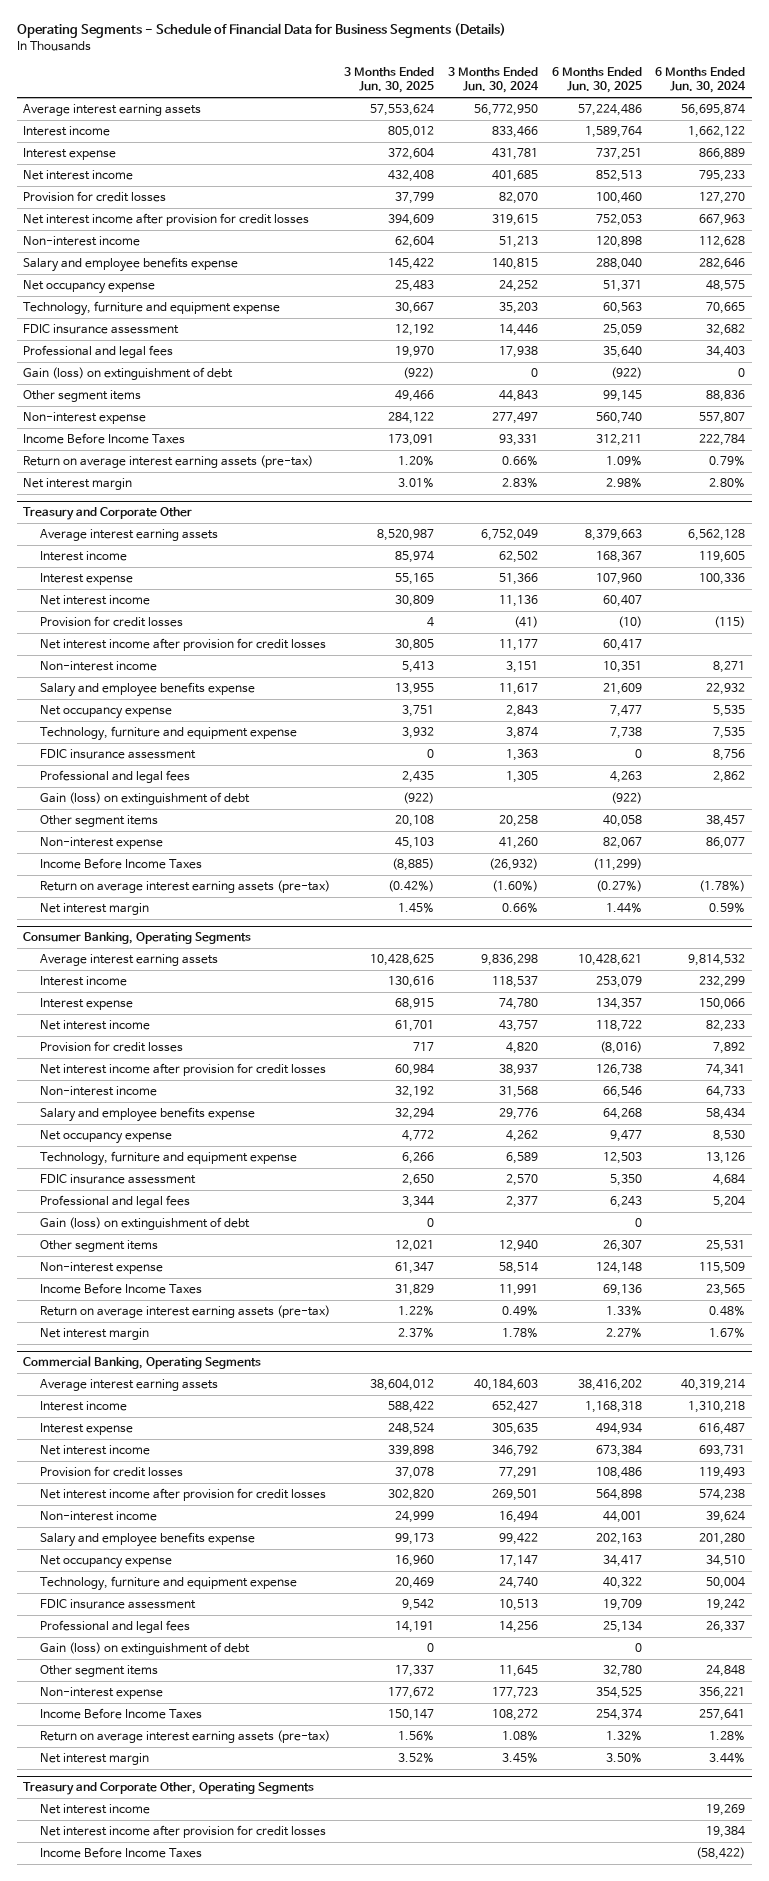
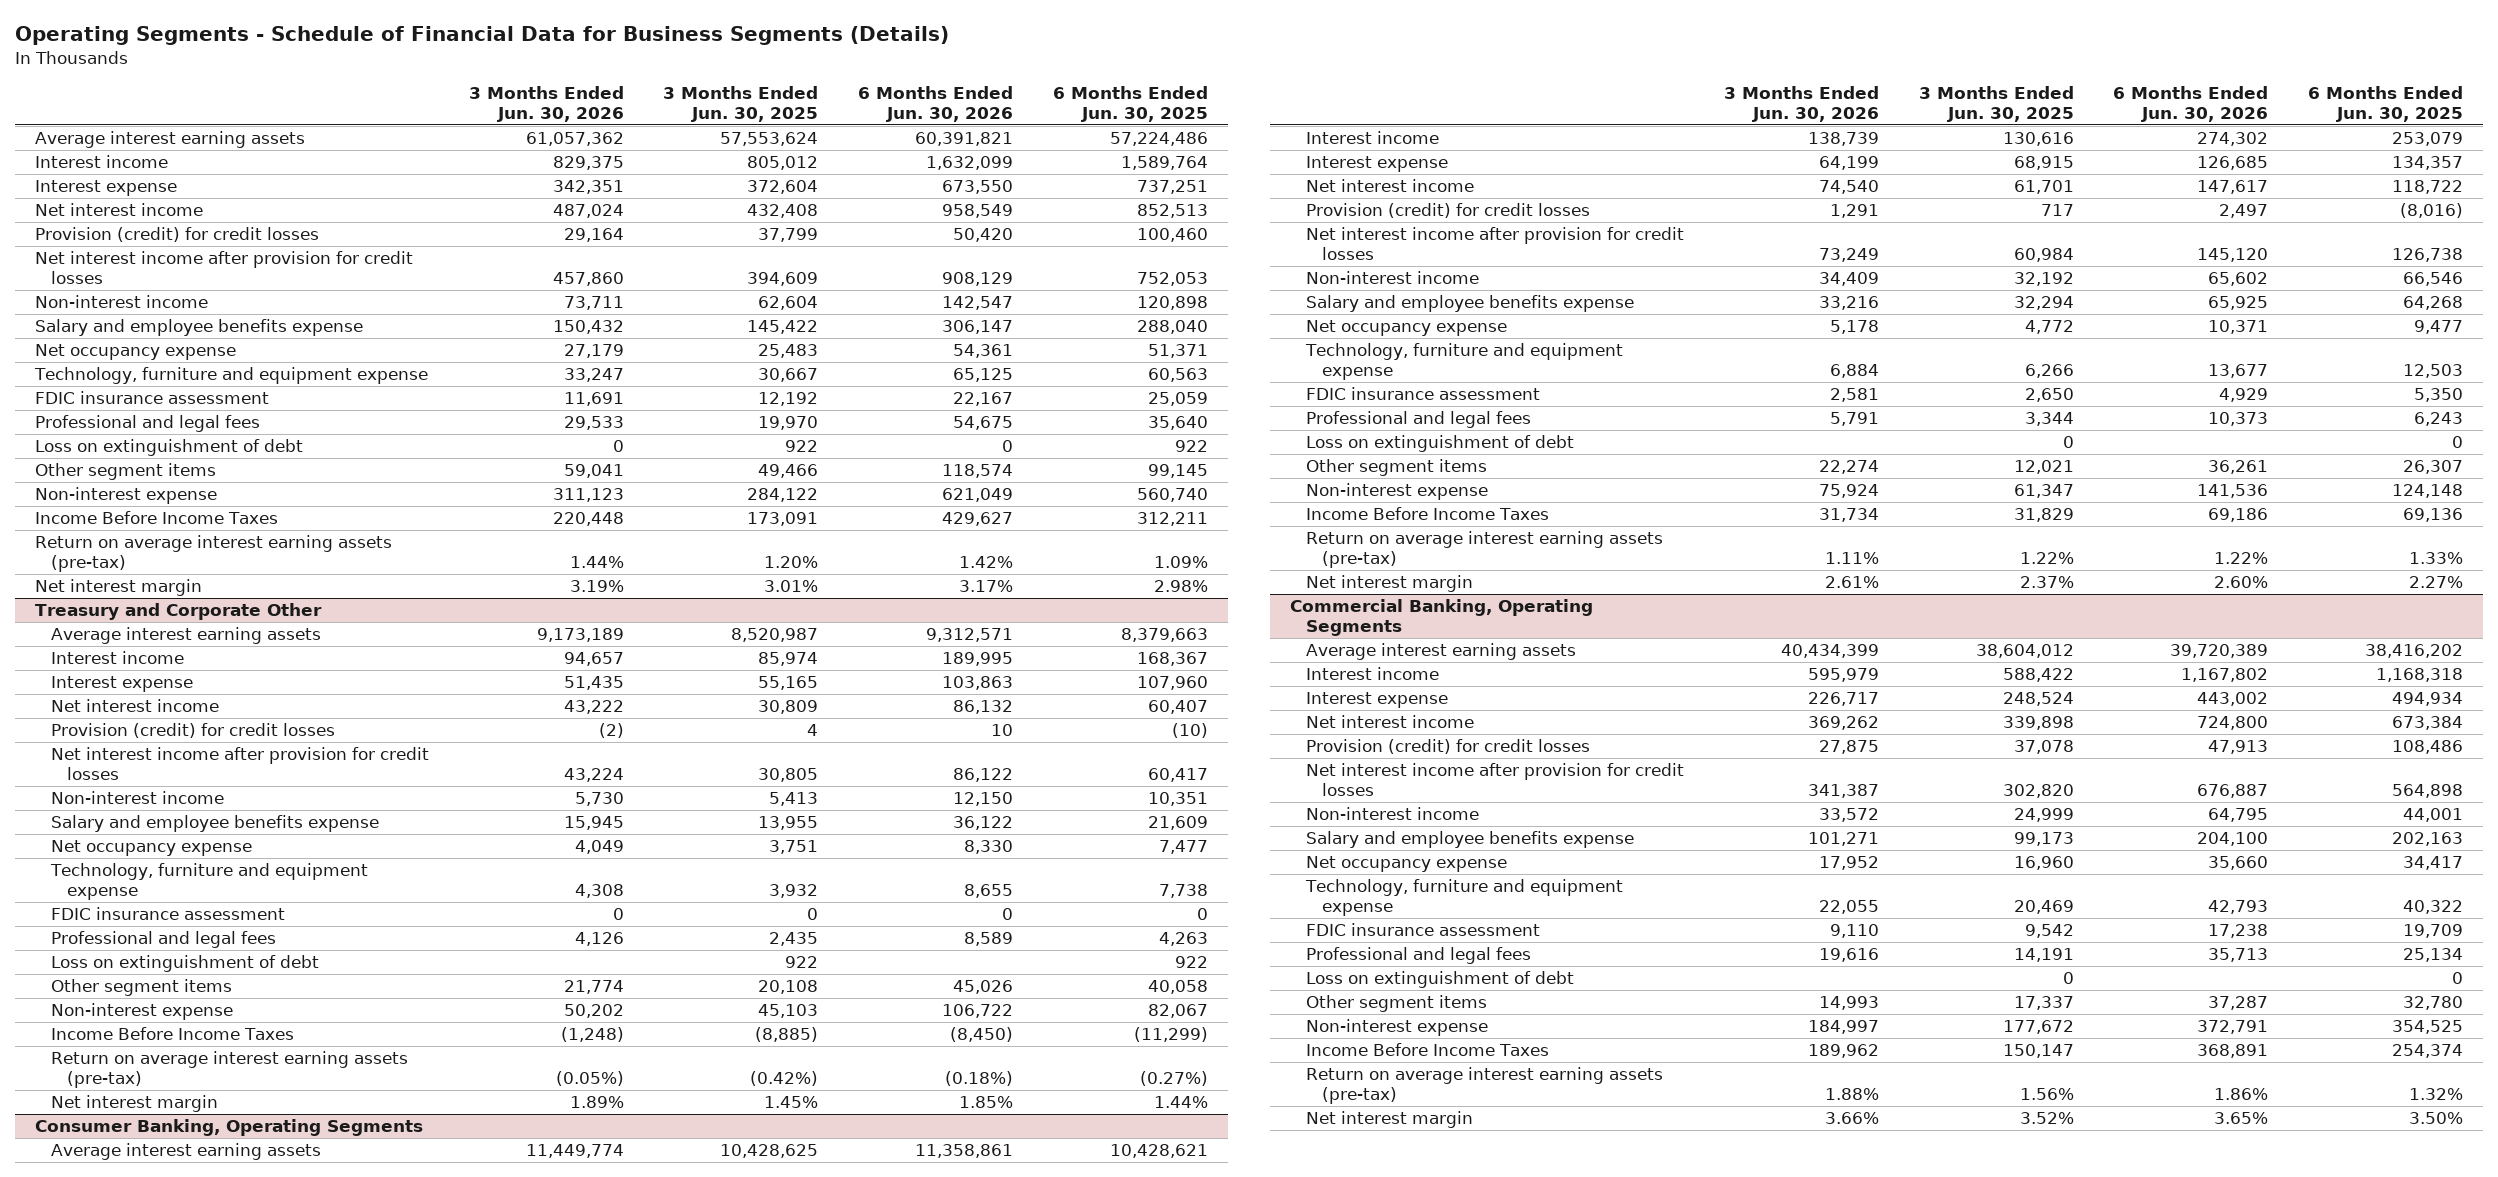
- | 3 Months Ended Jun. 30, 2025 | 3 Months Ended Jun. 30, 2024 | 6 Months Ended Jun. 30, 2025 | 6 Months Ended Jun. 30, 2024
+ | 3 Months Ended Jun. 30, 2026 | 3 Months Ended Jun. 30, 2025 | 6 Months Ended Jun. 30, 2026 | 6 Months Ended Jun. 30, 2025
- Provision for credit losses | 37,799 | 82,070 | 100,460 | 127,270
+ Provision (credit) for credit losses | 29,164 | 37,799 | 50,420 | 100,460
- Gain (loss) on extinguishment of debt | (922) | 0 | (922) | 0
+ Loss on extinguishment of debt | 0 | 922 | 0 | 922
@ Treasury and Corporate Other
- Provision for credit losses | 4 | (41) | (10) | (115)
+ Provision (credit) for credit losses | (2) | 4 | 10 | (10)
- Gain (loss) on extinguishment of debt | (922) | | (922) |
+ Loss on extinguishment of debt | | 922 | | 922
@ Consumer Banking, Operating Segments
- Provision for credit losses | 717 | 4,820 | (8,016) | 7,892
+ Provision (credit) for credit losses | 1,291 | 717 | 2,497 | (8,016)
- Gain (loss) on extinguishment of debt | 0 | | 0 |
+ Loss on extinguishment of debt | | 0 | | 0
@ Commercial Banking, Operating Segments
- Provision for credit losses | 37,078 | 77,291 | 108,486 | 119,493
+ Provision (credit) for credit losses | 27,875 | 37,078 | 47,913 | 108,486
- Gain (loss) on extinguishment of debt | 0 | | 0 |
+ Loss on extinguishment of debt | | 0 | | 0
- Treasury and Corporate Other, Operating Segments
- Net interest income | | | | 19,269
- Net interest income after provision for credit losses | | | | 19,384
- Income Before Income Taxes | | | | (58,422)

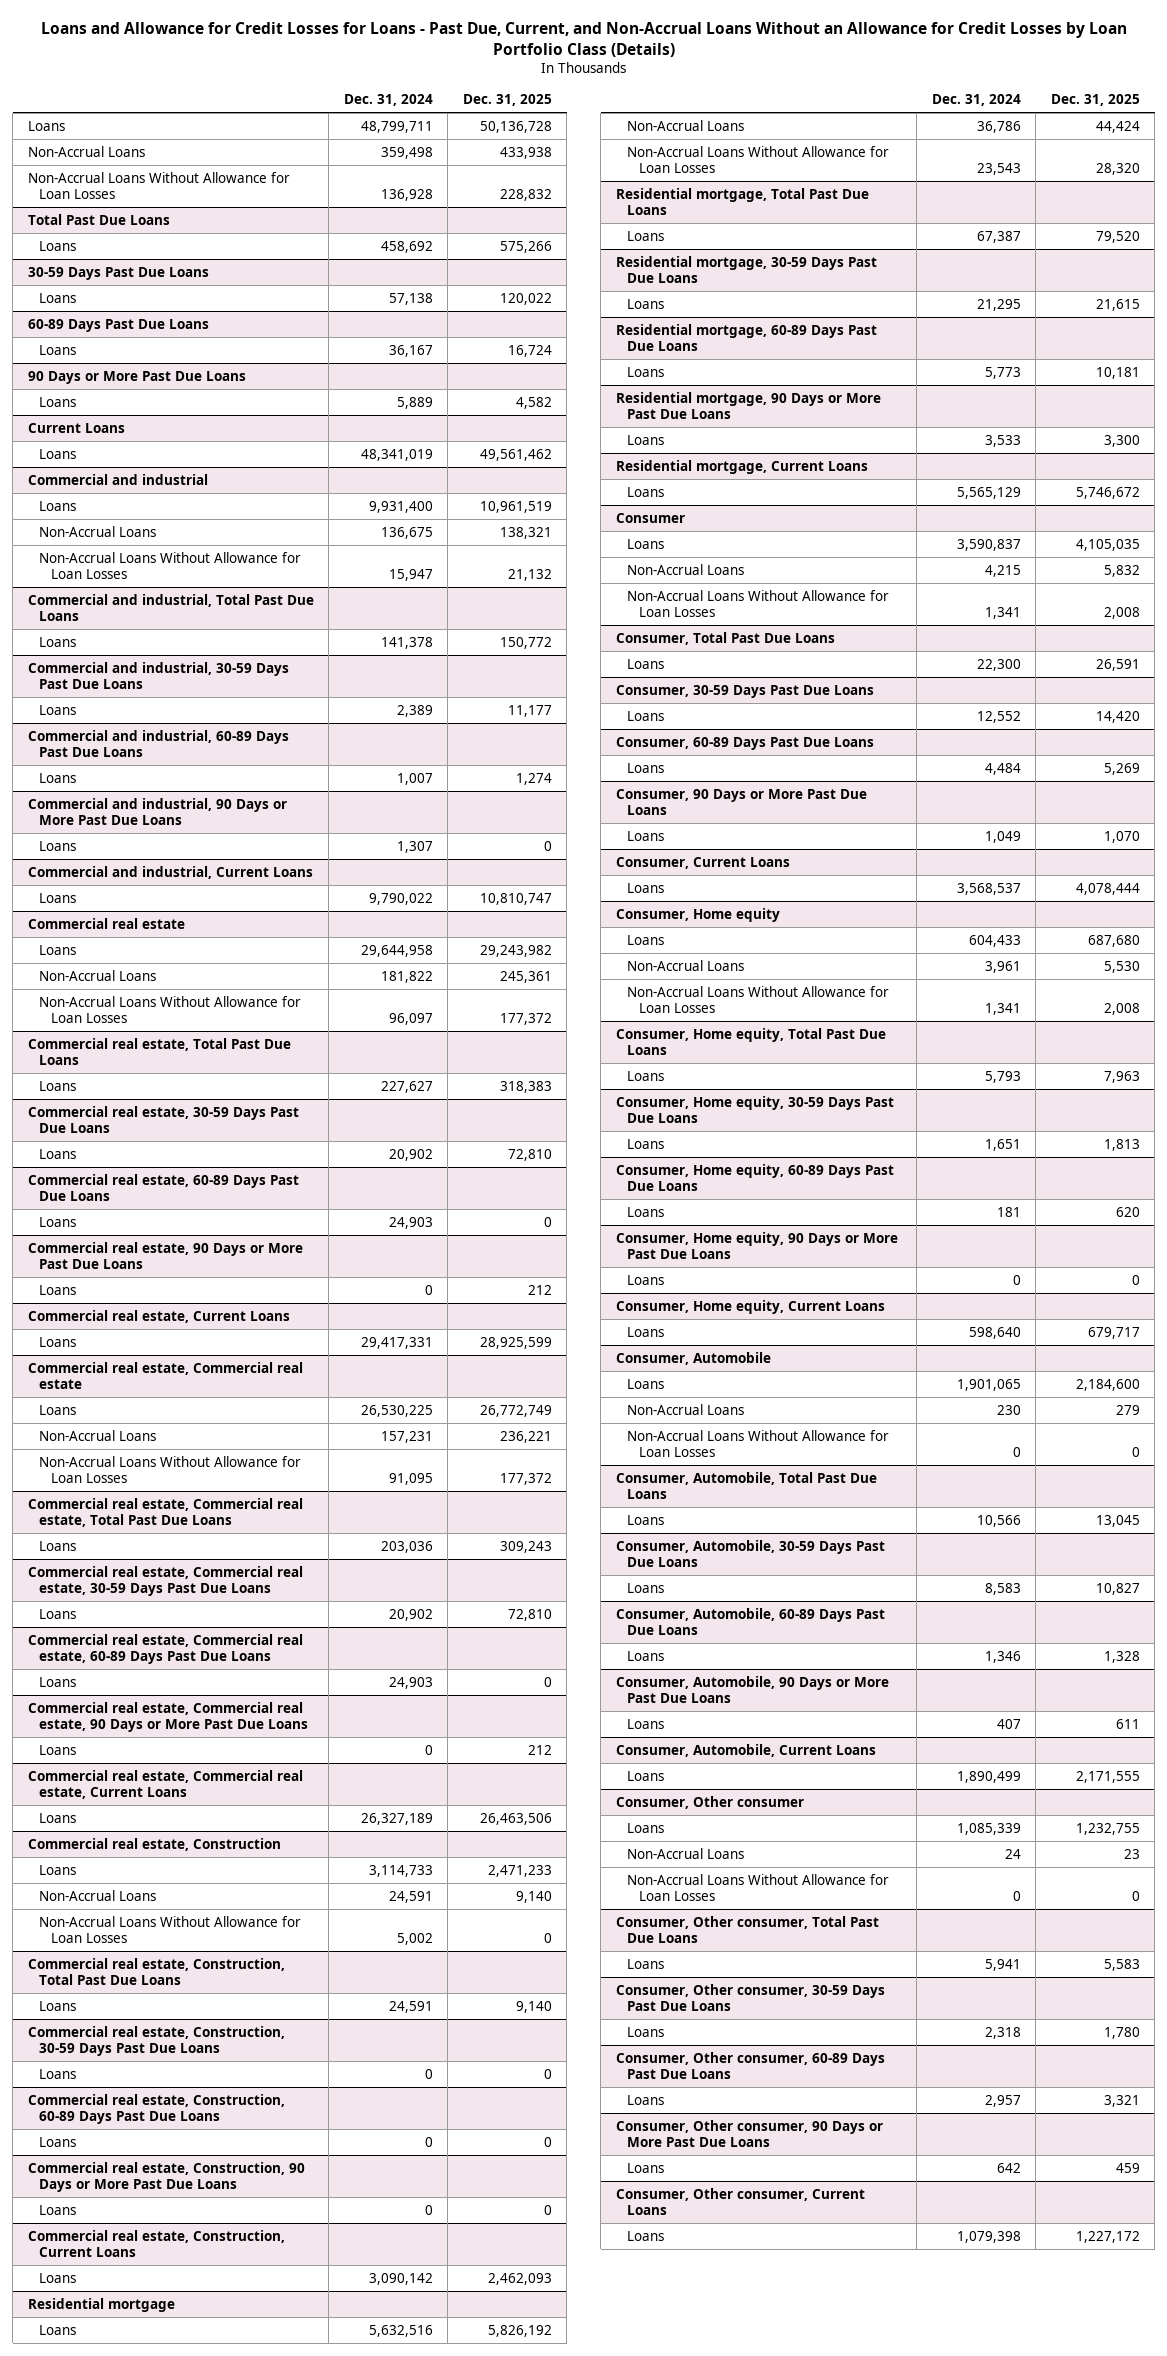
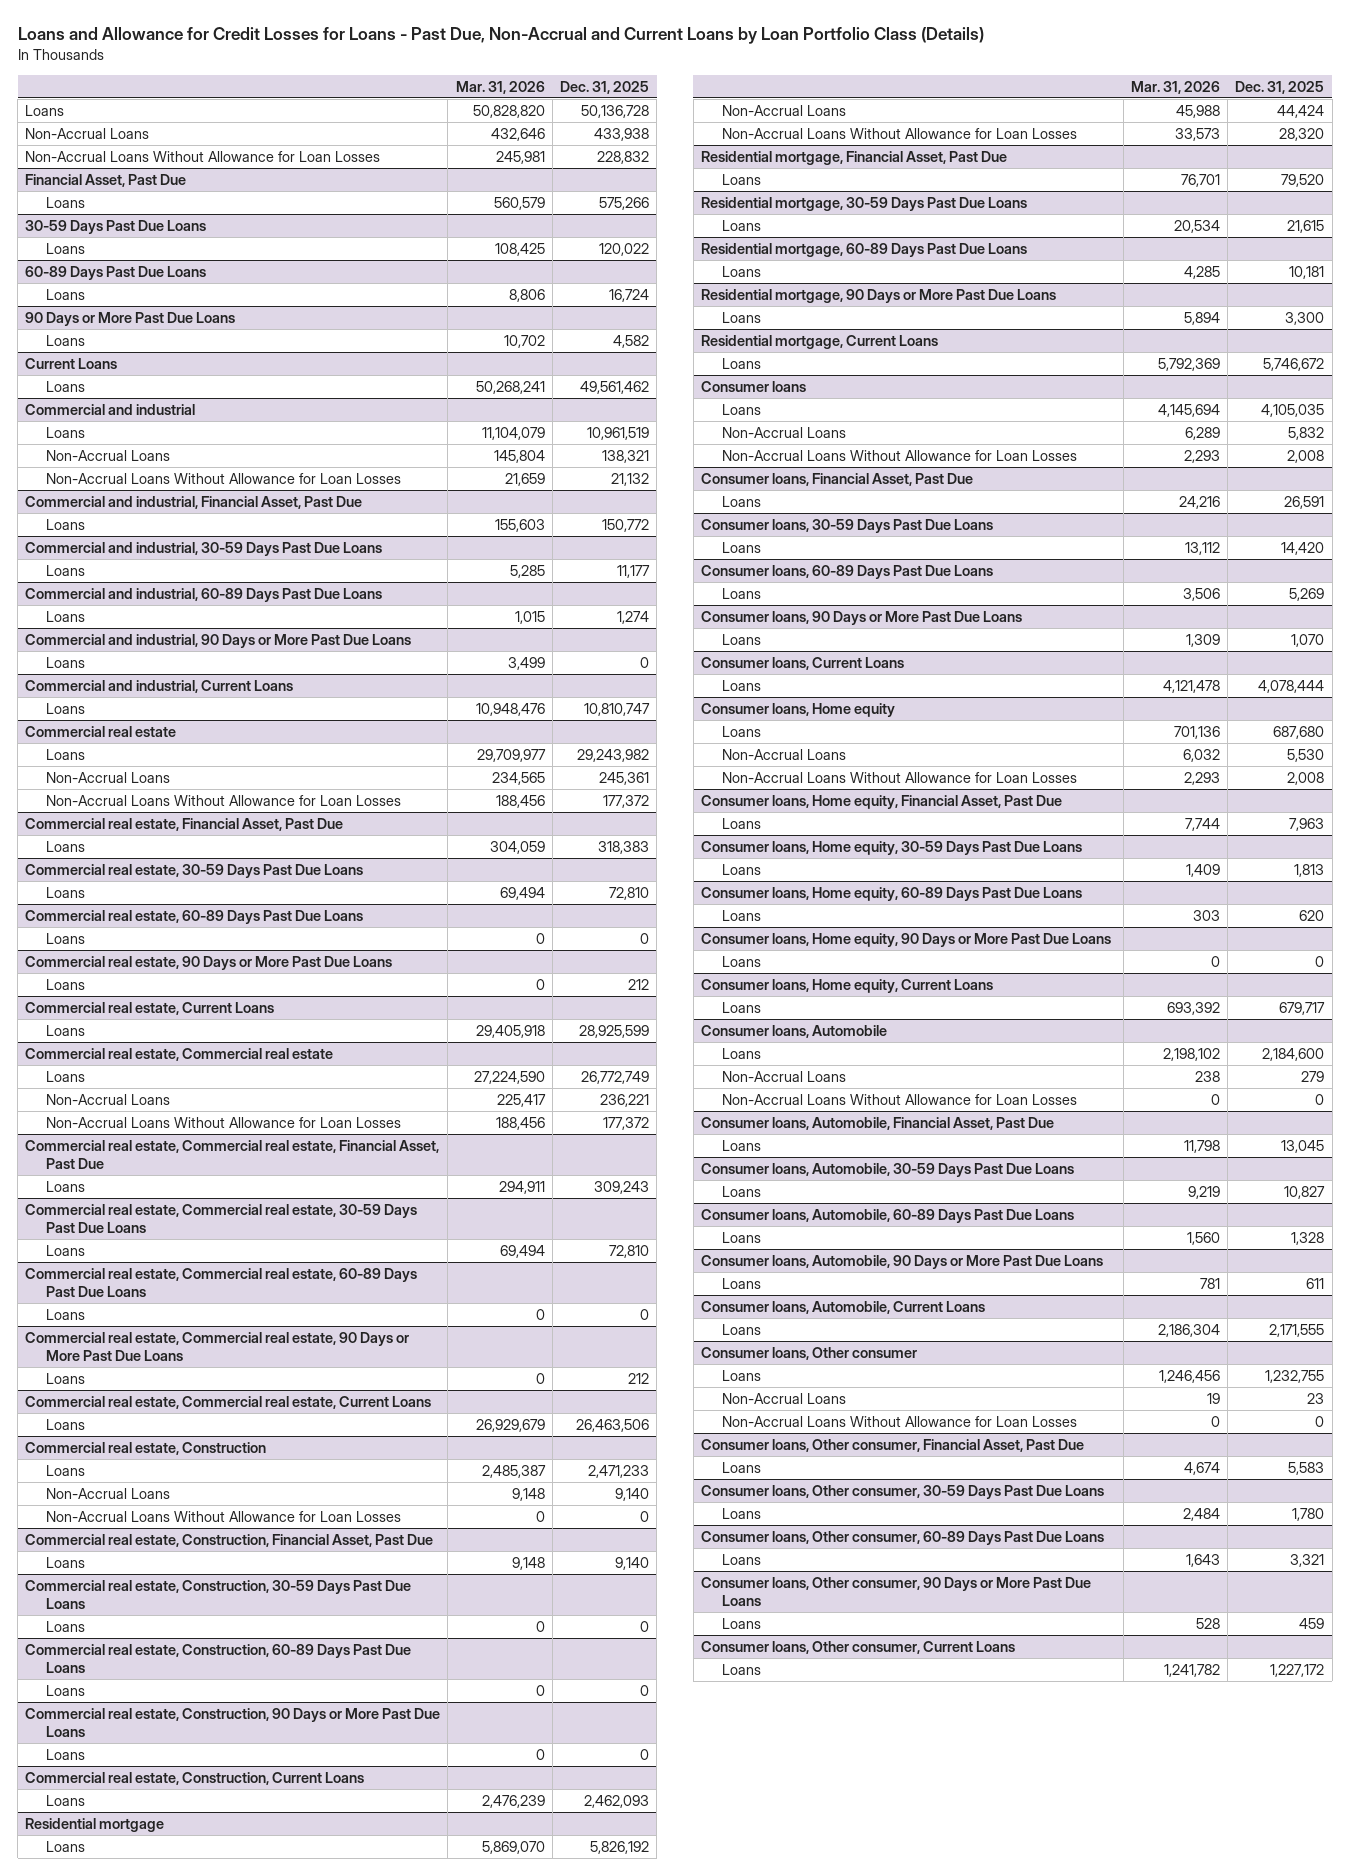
- Loans and Allowance for Credit Losses for Loans - Past Due, Current, and Non-Accrual Loans Without an Allowance for Credit Losses by Loan Portfolio Class (Details)
+ Loans and Allowance for Credit Losses for Loans - Past Due, Non-Accrual and Current Loans by Loan Portfolio Class (Details)
- | Dec. 31, 2024 | Dec. 31, 2025
+ | Mar. 31, 2026 | Dec. 31, 2025
- Total Past Due Loans
+ Financial Asset, Past Due
- Commercial and industrial, Total Past Due Loans
+ Commercial and industrial, Financial Asset, Past Due
- Commercial real estate, Total Past Due Loans
+ Commercial real estate, Financial Asset, Past Due
- Commercial real estate, Commercial real estate, Total Past Due Loans
+ Commercial real estate, Commercial real estate, Financial Asset, Past Due
- Commercial real estate, Construction, Total Past Due Loans
+ Commercial real estate, Construction, Financial Asset, Past Due
- Residential mortgage, Total Past Due Loans
+ Residential mortgage, Financial Asset, Past Due
- Consumer
+ Consumer loans
- Consumer, Total Past Due Loans
+ Consumer loans, Financial Asset, Past Due
- Consumer, 30-59 Days Past Due Loans
+ Consumer loans, 30-59 Days Past Due Loans
- Consumer, 60-89 Days Past Due Loans
+ Consumer loans, 60-89 Days Past Due Loans
- Consumer, 90 Days or More Past Due Loans
+ Consumer loans, 90 Days or More Past Due Loans
- Consumer, Current Loans
+ Consumer loans, Current Loans
- Consumer, Home equity
+ Consumer loans, Home equity
- Consumer, Home equity, Total Past Due Loans
+ Consumer loans, Home equity, Financial Asset, Past Due
- Consumer, Home equity, 30-59 Days Past Due Loans
+ Consumer loans, Home equity, 30-59 Days Past Due Loans
- Consumer, Home equity, 60-89 Days Past Due Loans
+ Consumer loans, Home equity, 60-89 Days Past Due Loans
- Consumer, Home equity, 90 Days or More Past Due Loans
+ Consumer loans, Home equity, 90 Days or More Past Due Loans
- Consumer, Home equity, Current Loans
+ Consumer loans, Home equity, Current Loans
- Consumer, Automobile
+ Consumer loans, Automobile
- Consumer, Automobile, Total Past Due Loans
+ Consumer loans, Automobile, Financial Asset, Past Due
- Consumer, Automobile, 30-59 Days Past Due Loans
+ Consumer loans, Automobile, 30-59 Days Past Due Loans
- Consumer, Automobile, 60-89 Days Past Due Loans
+ Consumer loans, Automobile, 60-89 Days Past Due Loans
- Consumer, Automobile, 90 Days or More Past Due Loans
+ Consumer loans, Automobile, 90 Days or More Past Due Loans
- Consumer, Automobile, Current Loans
+ Consumer loans, Automobile, Current Loans
- Consumer, Other consumer
+ Consumer loans, Other consumer
- Consumer, Other consumer, Total Past Due Loans
+ Consumer loans, Other consumer, Financial Asset, Past Due
- Consumer, Other consumer, 30-59 Days Past Due Loans
+ Consumer loans, Other consumer, 30-59 Days Past Due Loans
- Consumer, Other consumer, 60-89 Days Past Due Loans
+ Consumer loans, Other consumer, 60-89 Days Past Due Loans
- Consumer, Other consumer, 90 Days or More Past Due Loans
+ Consumer loans, Other consumer, 90 Days or More Past Due Loans
- Consumer, Other consumer, Current Loans
+ Consumer loans, Other consumer, Current Loans

